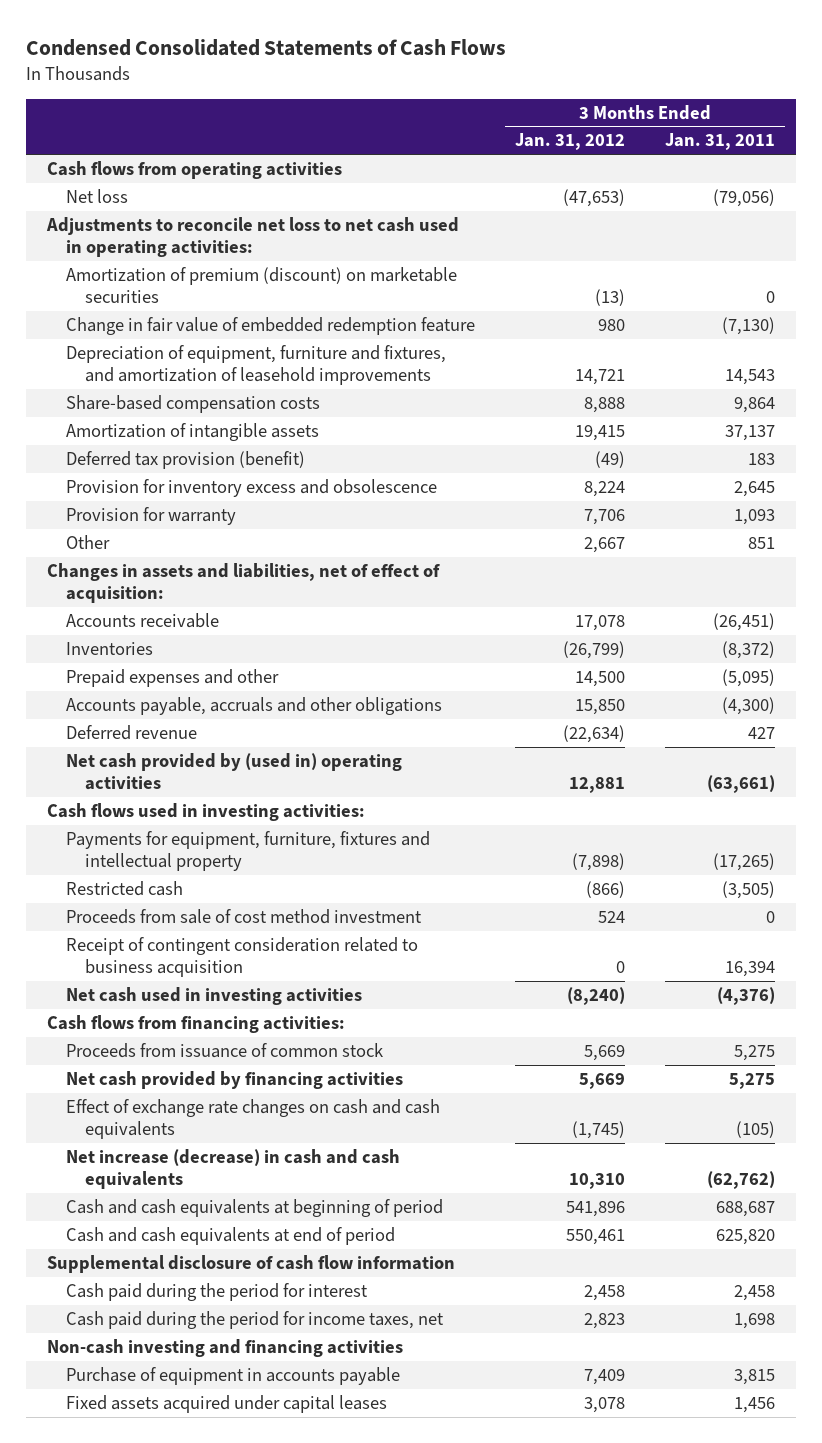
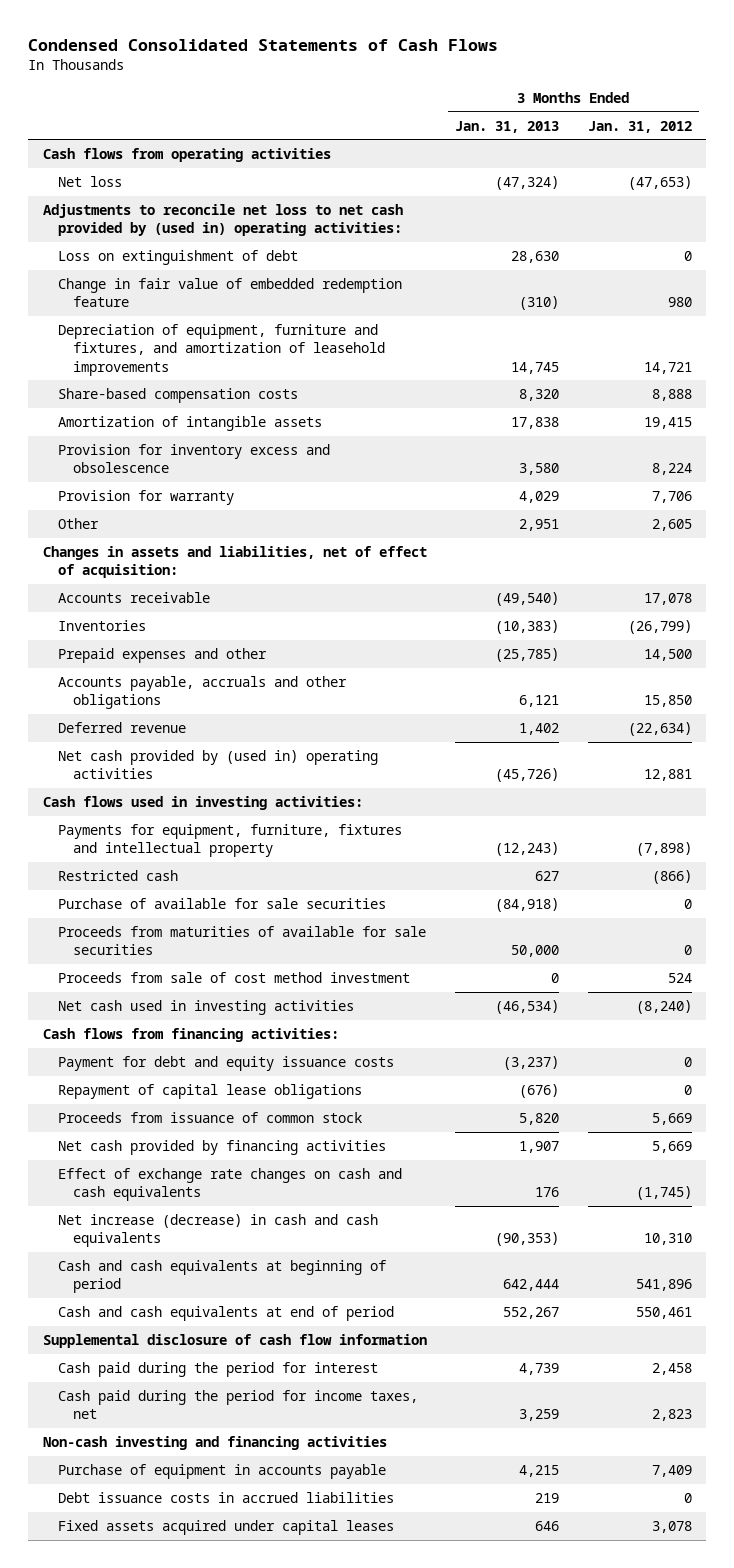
- | 3 Months Ended Jan. 31, 2012 | 3 Months Ended Jan. 31, 2011
+ | 3 Months Ended Jan. 31, 2013 | 3 Months Ended Jan. 31, 2012
- Adjustments to reconcile net loss to net cash used in operating activities:
- Amortization of premium (discount) on marketable securities | (13) | 0
+ Adjustments to reconcile net loss to net cash provided by (used in) operating activities:
+ Loss on extinguishment of debt | 28,630 | 0
- Deferred tax provision (benefit) | (49) | 183
- Other | 2,667 | 851
+ Other | 2,951 | 2,605
+ Purchase of available for sale securities | (84,918) | 0
+ Proceeds from maturities of available for sale securities | 50,000 | 0
- Receipt of contingent consideration related to business acquisition | 0 | 16,394
+ Payment for debt and equity issuance costs | (3,237) | 0
+ Repayment of capital lease obligations | (676) | 0
+ Debt issuance costs in accrued liabilities | 219 | 0

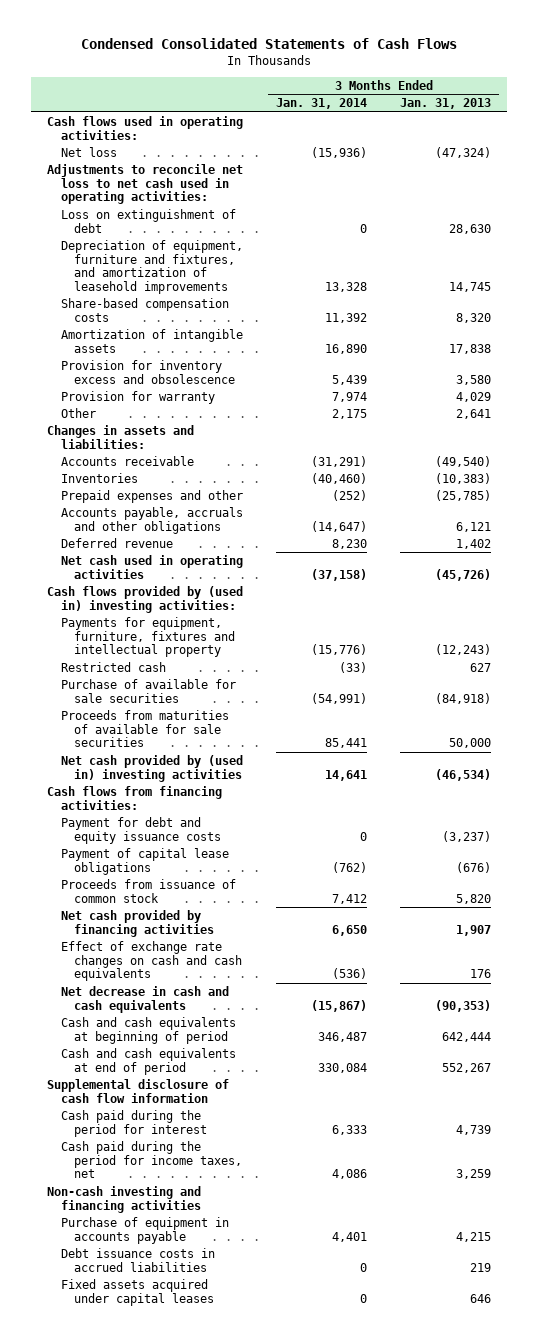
- | 3 Months Ended Jan. 31, 2013 | 3 Months Ended Jan. 31, 2012
+ | 3 Months Ended Jan. 31, 2014 | 3 Months Ended Jan. 31, 2013
- Cash flows from operating activities
+ Cash flows used in operating activities:
- Adjustments to reconcile net loss to net cash provided by (used in) operating activities:
+ Adjustments to reconcile net loss to net cash used in operating activities:
- Change in fair value of embedded redemption feature | (310) | 980
- Other | 2,951 | 2,605
- Changes in assets and liabilities, net of effect of acquisition:
+ Other | 2,175 | 2,641
+ Changes in assets and liabilities:
- Net cash provided by (used in) operating activities | (45,726) | 12,881
- Cash flows used in investing activities:
+ Net cash used in operating activities | (37,158) | (45,726)
+ Cash flows provided by (used in) investing activities:
- Proceeds from sale of cost method investment | 0 | 524
- Net cash used in investing activities | (46,534) | (8,240)
+ Net cash provided by (used in) investing activities | 14,641 | (46,534)
- Repayment of capital lease obligations | (676) | 0
+ Payment of capital lease obligations | (762) | (676)
- Net increase (decrease) in cash and cash equivalents | (90,353) | 10,310
+ Net decrease in cash and cash equivalents | (15,867) | (90,353)

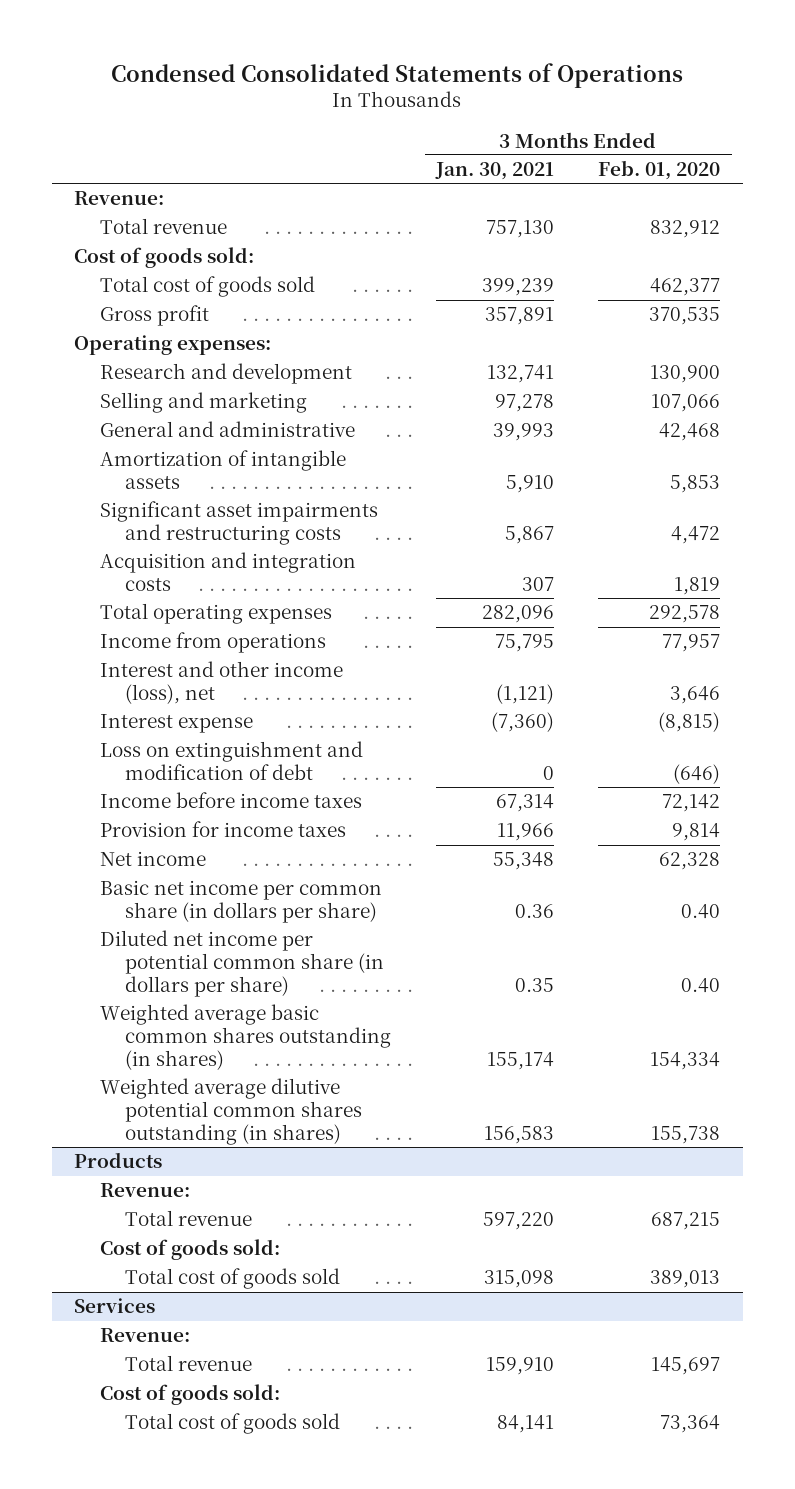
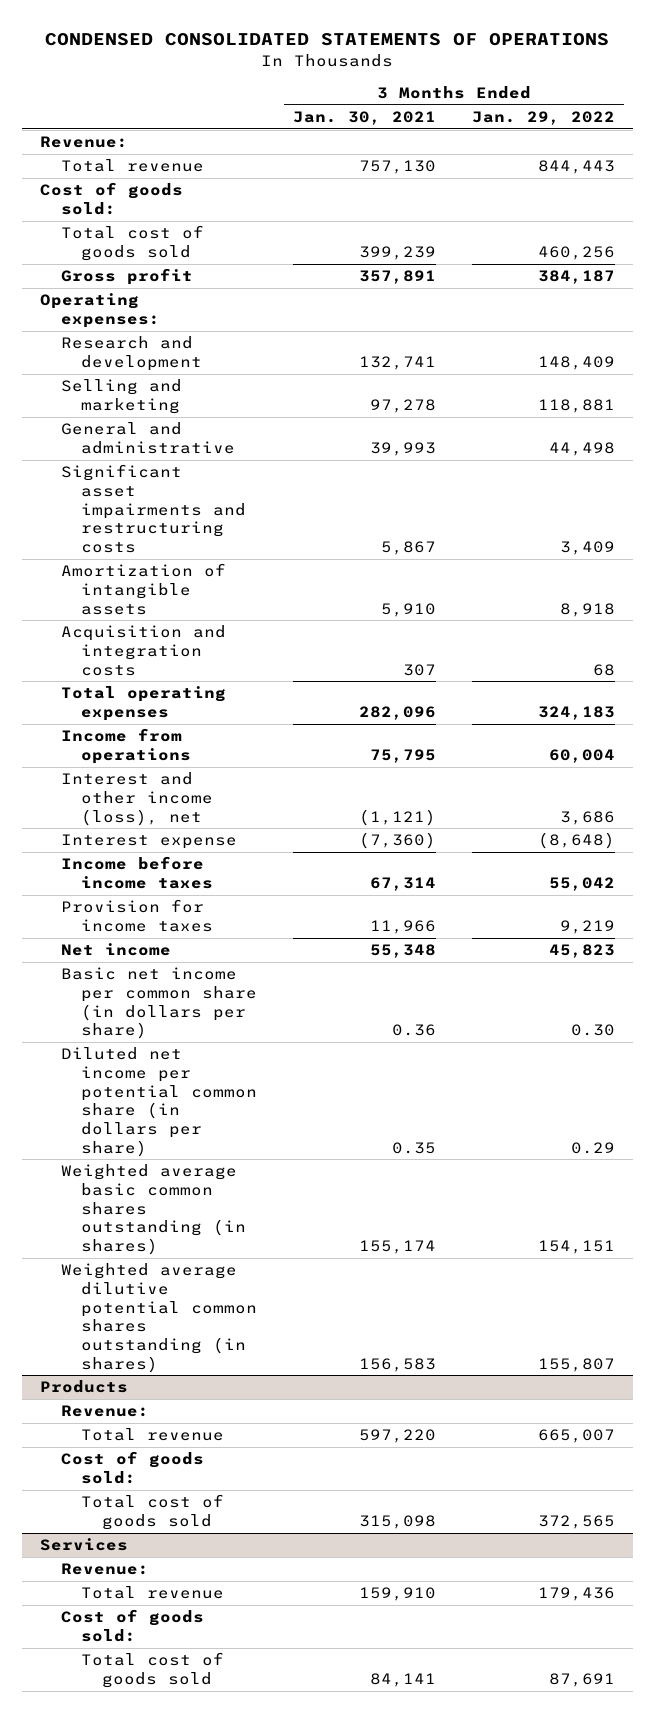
- Condensed Consolidated Statements of Operations
+ CONDENSED CONSOLIDATED STATEMENTS OF OPERATIONS
- | 3 Months Ended Jan. 30, 2021 | 3 Months Ended Feb. 01, 2020
+ | 3 Months Ended Jan. 30, 2021 | 3 Months Ended Jan. 29, 2022
moved down: Amortization of intangible assets | 5,910 | 8,918
- Loss on extinguishment and modification of debt | 0 | (646)

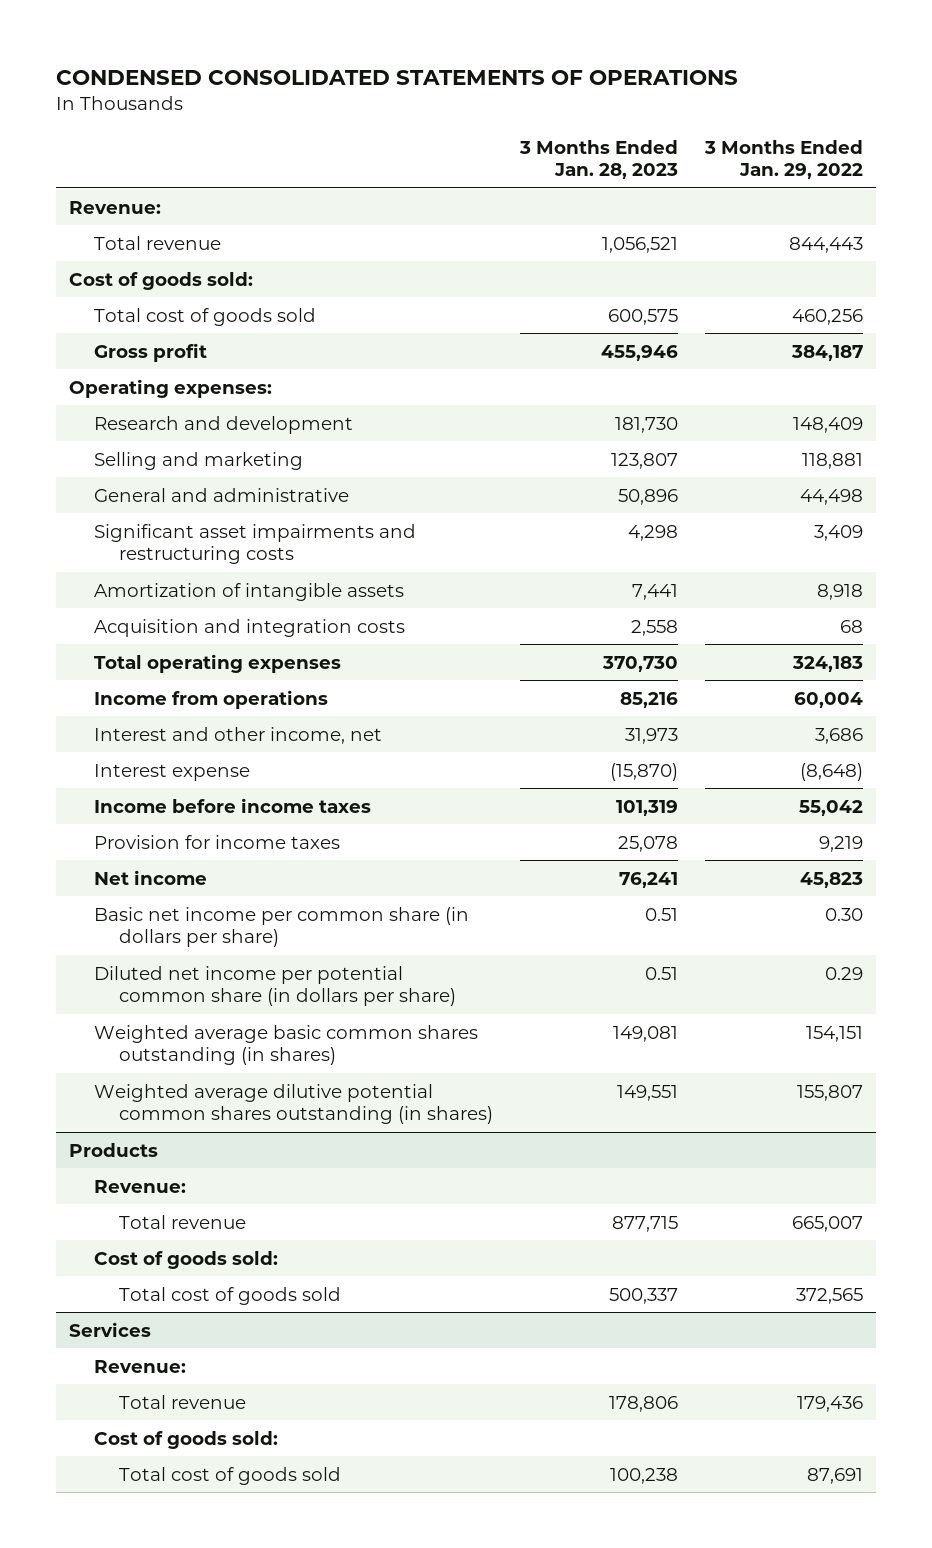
- | 3 Months Ended Jan. 30, 2021 | 3 Months Ended Jan. 29, 2022
+ | 3 Months Ended Jan. 28, 2023 | 3 Months Ended Jan. 29, 2022
- Interest and other income (loss), net | (1,121) | 3,686
+ Interest and other income, net | 31,973 | 3,686

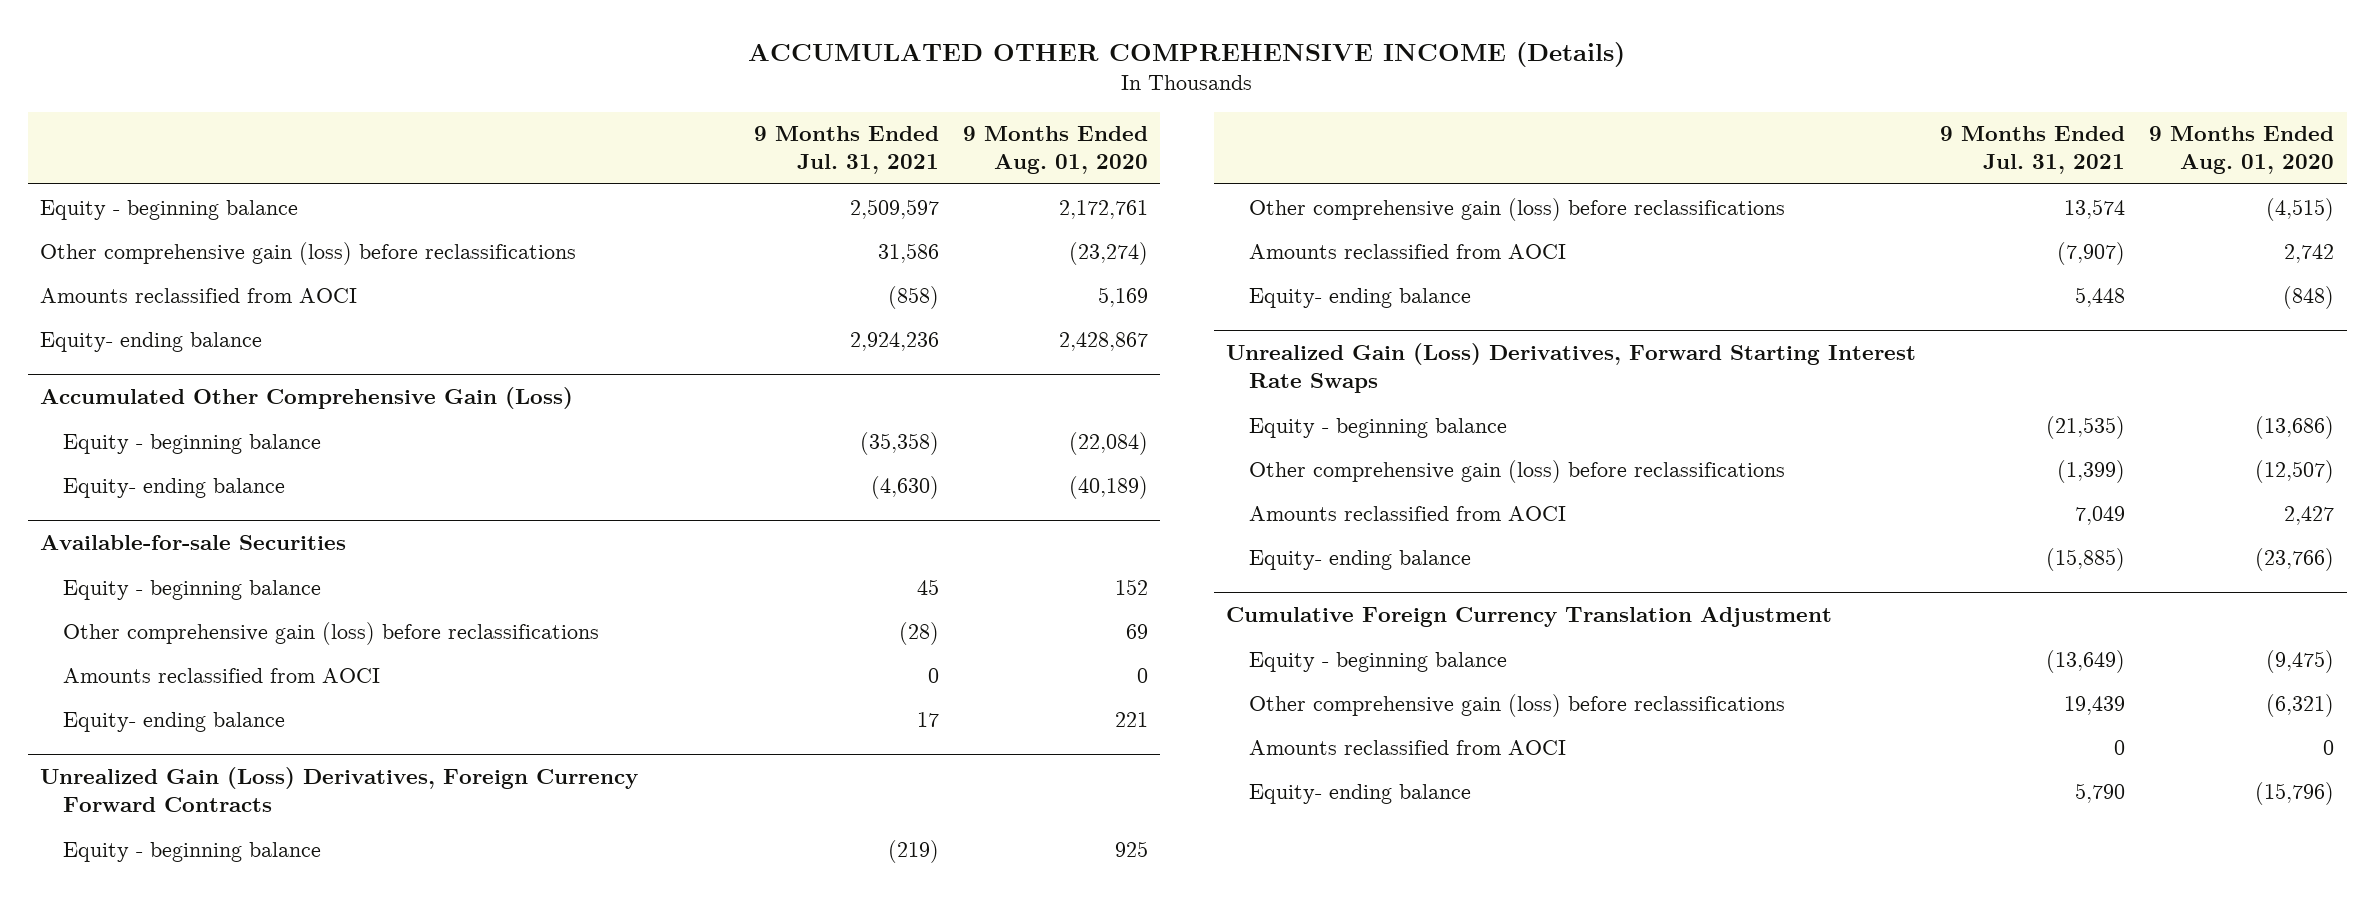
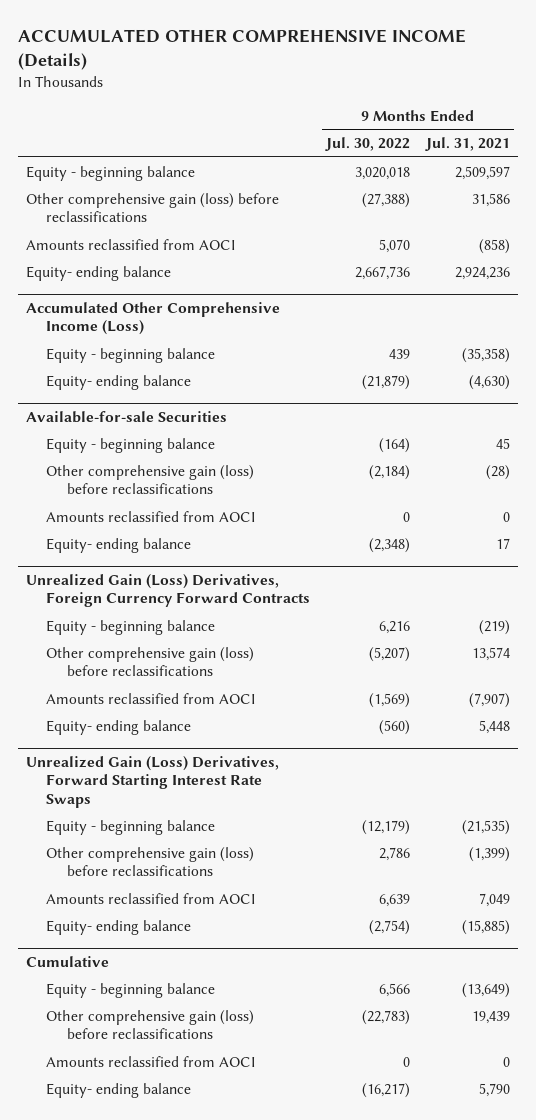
- | 9 Months Ended Jul. 31, 2021 | 9 Months Ended Aug. 01, 2020
+ | 9 Months Ended Jul. 30, 2022 | 9 Months Ended Jul. 31, 2021
- Accumulated Other Comprehensive Gain (Loss)
+ Accumulated Other Comprehensive Income (Loss)
- Cumulative Foreign Currency Translation Adjustment
+ Cumulative

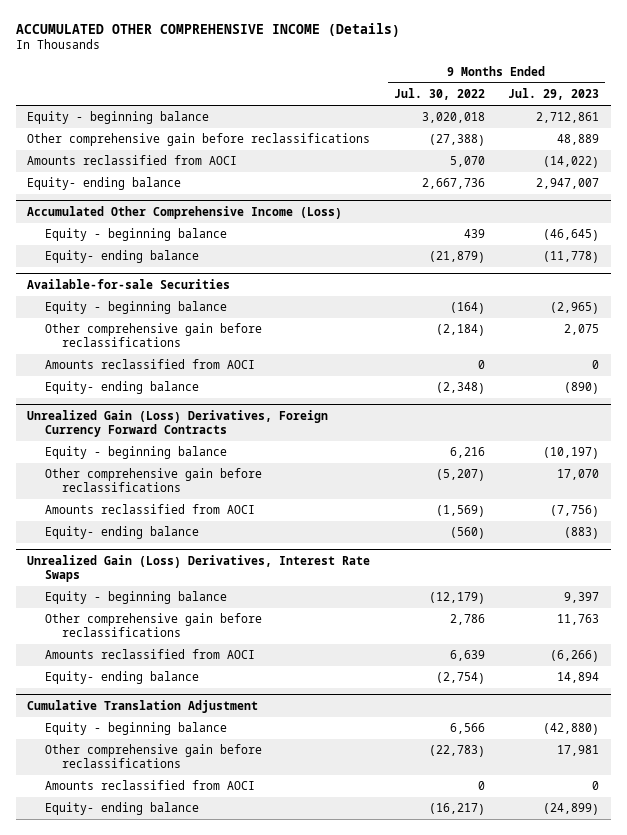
- | 9 Months Ended Jul. 30, 2022 | 9 Months Ended Jul. 31, 2021
+ | 9 Months Ended Jul. 30, 2022 | 9 Months Ended Jul. 29, 2023
- Other comprehensive gain (loss) before reclassifications | (27,388) | 31,586
+ Other comprehensive gain before reclassifications | (27,388) | 48,889
@ Available-for-sale Securities
- Other comprehensive gain (loss) before reclassifications | (2,184) | (28)
+ Other comprehensive gain before reclassifications | (2,184) | 2,075
@ Unrealized Gain (Loss) Derivatives, Foreign Currency Forward Contracts
- Other comprehensive gain (loss) before reclassifications | (5,207) | 13,574
+ Other comprehensive gain before reclassifications | (5,207) | 17,070
- Unrealized Gain (Loss) Derivatives, Forward Starting Interest Rate Swaps
+ Unrealized Gain (Loss) Derivatives, Interest Rate Swaps
- Other comprehensive gain (loss) before reclassifications | 2,786 | (1,399)
+ Other comprehensive gain before reclassifications | 2,786 | 11,763
- Cumulative
+ Cumulative Translation Adjustment
- Other comprehensive gain (loss) before reclassifications | (22,783) | 19,439
+ Other comprehensive gain before reclassifications | (22,783) | 17,981

